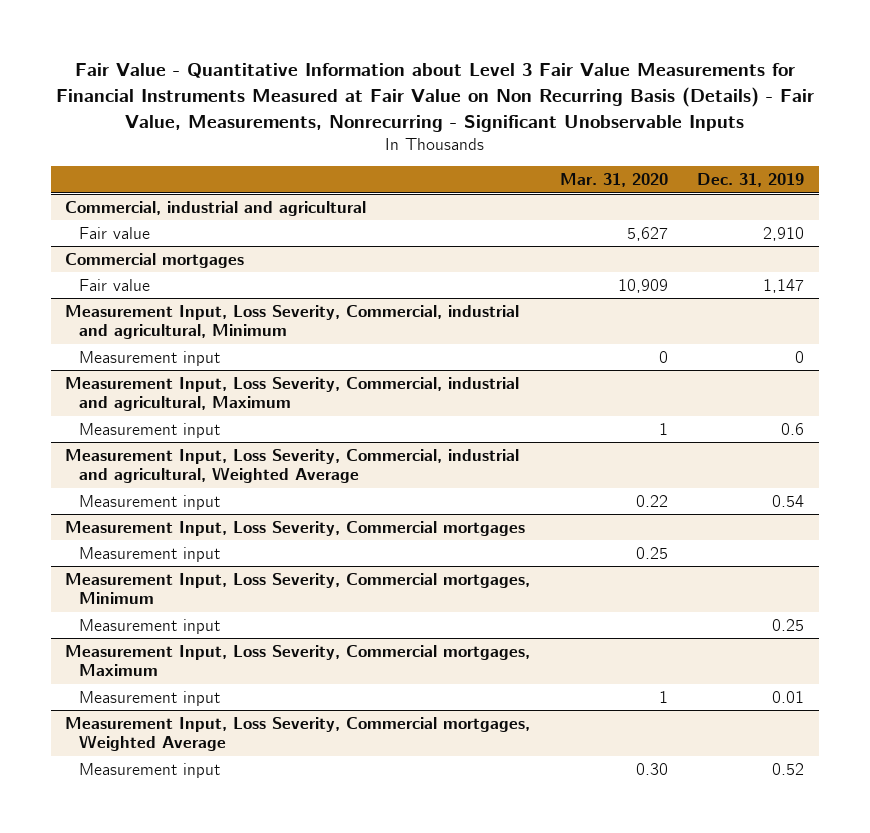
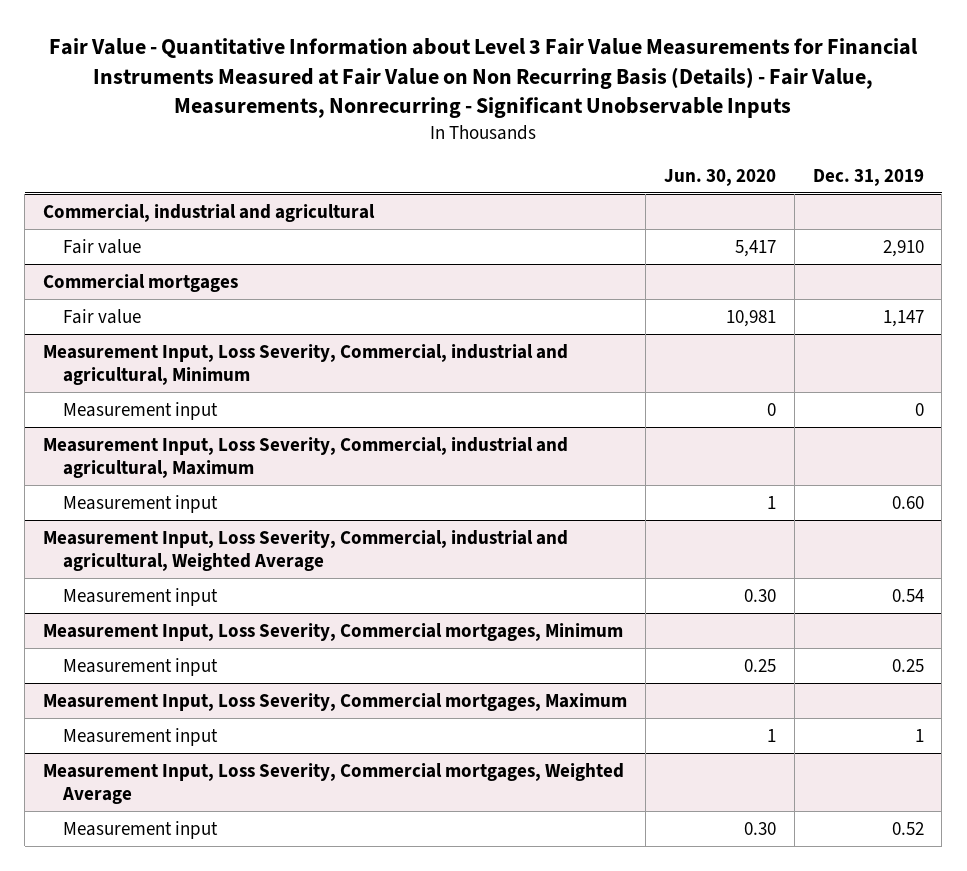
- | Mar. 31, 2020 | Dec. 31, 2019
+ | Jun. 30, 2020 | Dec. 31, 2019
@ Measurement Input, Loss Severity, Commercial, industrial and agricultural, Maximum
- Measurement input | 1 | 0.6
+ Measurement input | 1 | 0.60
- Measurement Input, Loss Severity, Commercial mortgages
- Measurement input | 0.25 |
@ Measurement Input, Loss Severity, Commercial mortgages, Maximum
- Measurement input | 1 | 0.01
+ Measurement input | 1 | 1

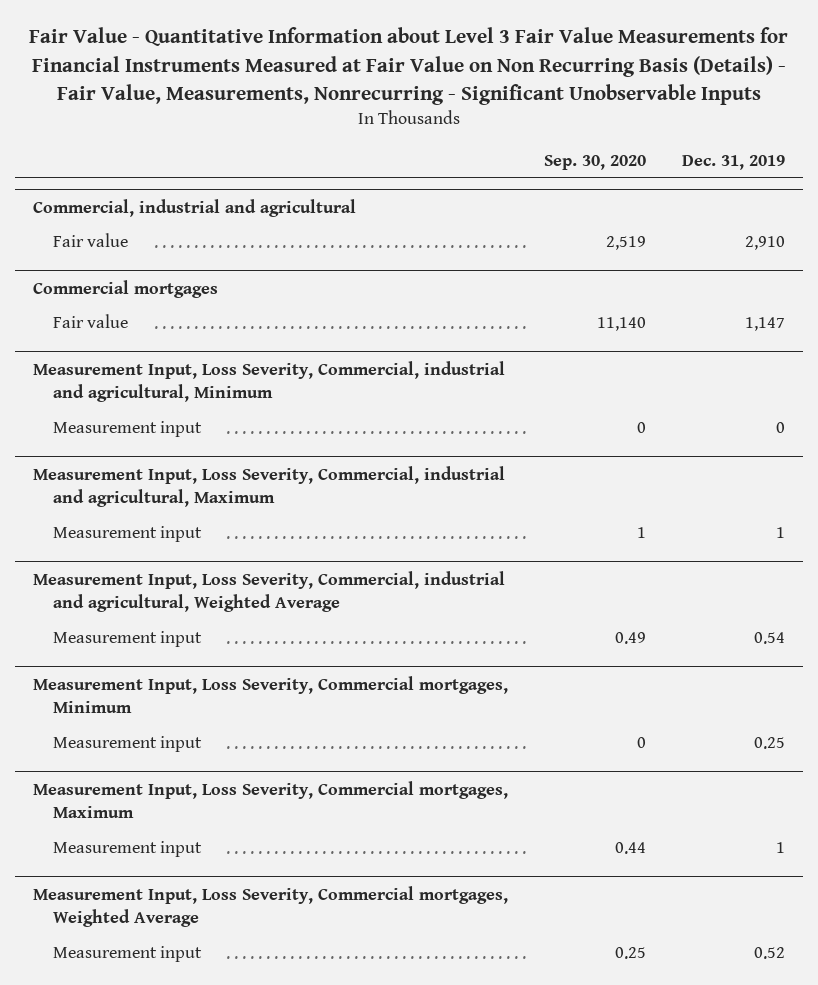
- | Jun. 30, 2020 | Dec. 31, 2019
+ | Sep. 30, 2020 | Dec. 31, 2019
@ Measurement Input, Loss Severity, Commercial, industrial and agricultural, Maximum
- Measurement input | 1 | 0.60
+ Measurement input | 1 | 1

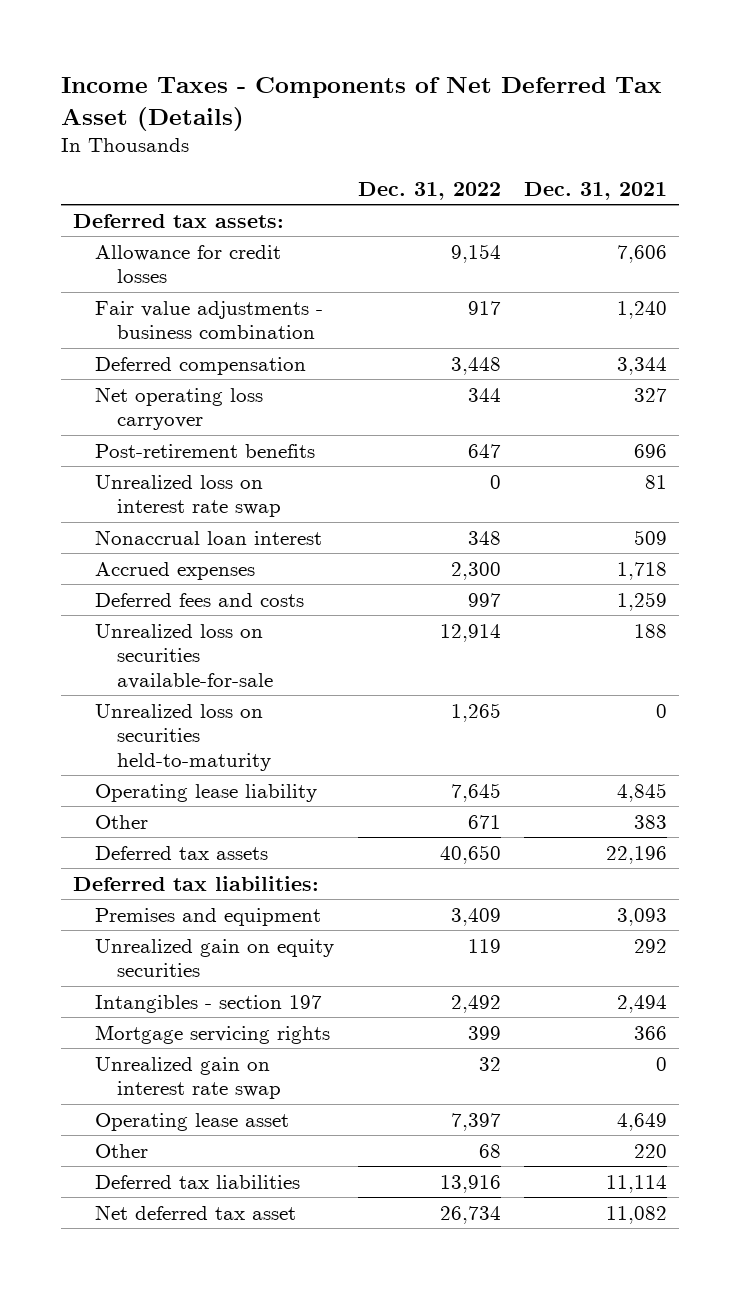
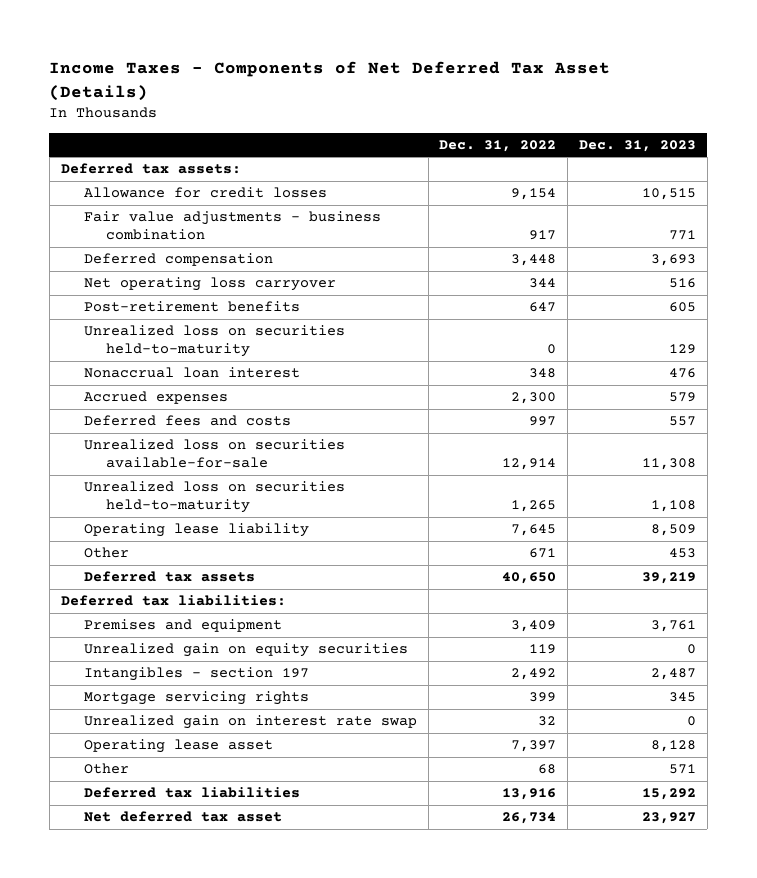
- | Dec. 31, 2022 | Dec. 31, 2021
+ | Dec. 31, 2022 | Dec. 31, 2023
- Unrealized loss on interest rate swap | 0 | 81
+ Unrealized loss on securities held-to-maturity | 0 | 129

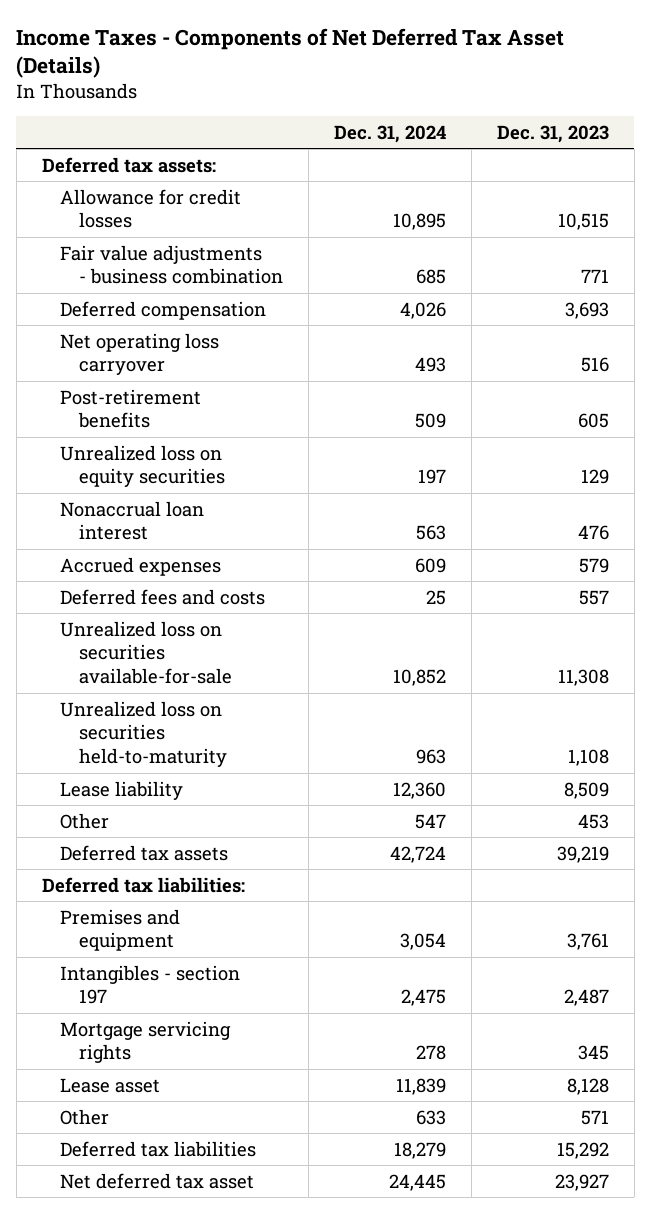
- | Dec. 31, 2022 | Dec. 31, 2023
+ | Dec. 31, 2024 | Dec. 31, 2023
- Unrealized loss on securities held-to-maturity | 0 | 129
+ Unrealized loss on equity securities | 197 | 129
- Operating lease liability | 7,645 | 8,509
+ Lease liability | 12,360 | 8,509
- Unrealized gain on equity securities | 119 | 0
- Unrealized gain on interest rate swap | 32 | 0
- Operating lease asset | 7,397 | 8,128
+ Lease asset | 11,839 | 8,128

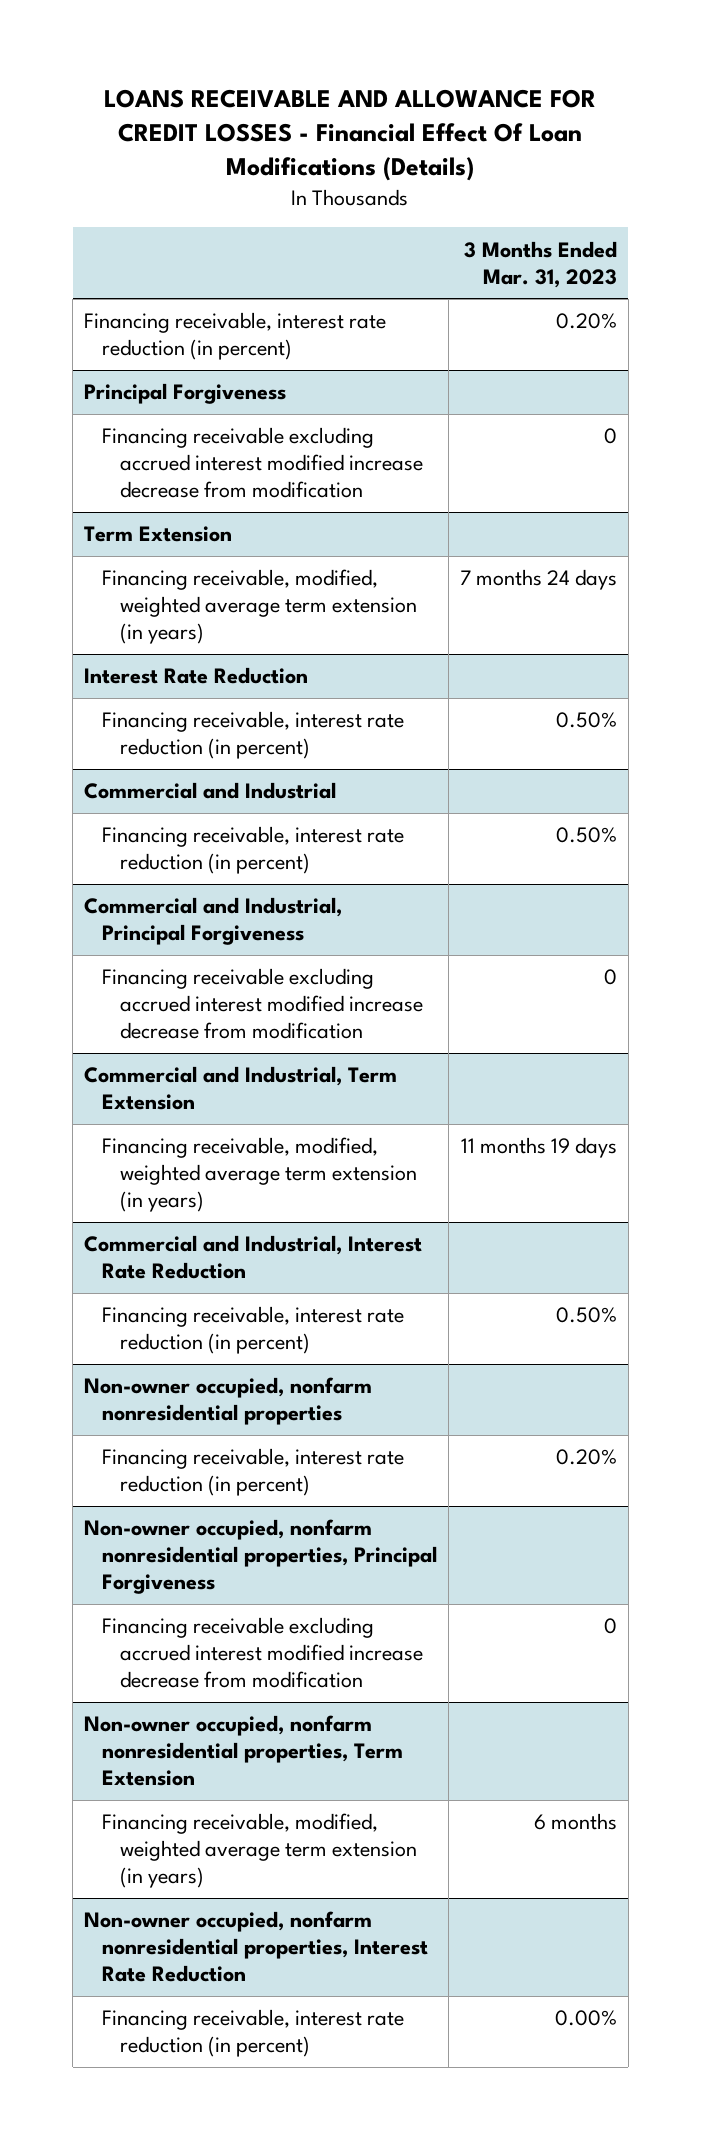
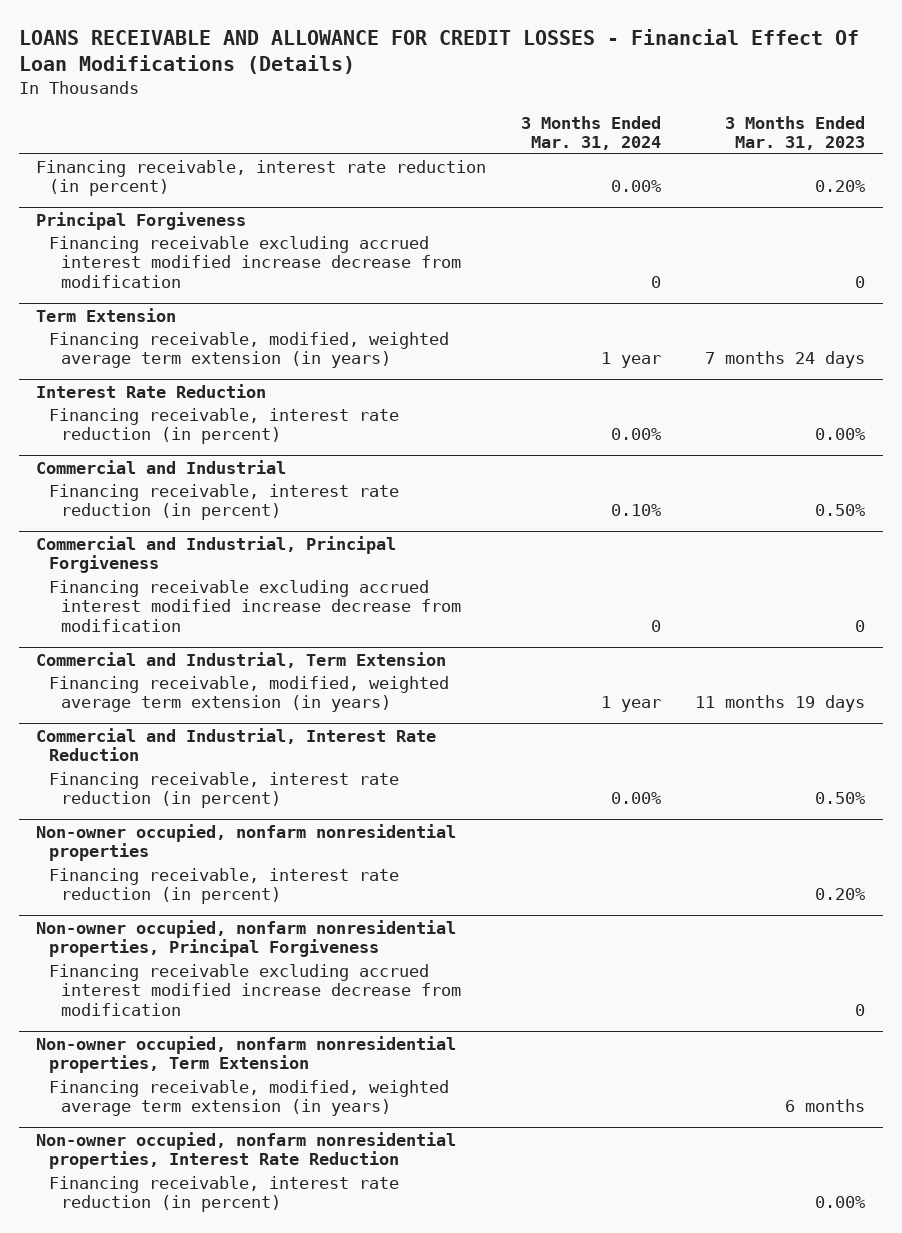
- | 3 Months Ended Mar. 31, 2023
+ | 3 Months Ended Mar. 31, 2024 | 3 Months Ended Mar. 31, 2023
@ Interest Rate Reduction
- Financing receivable, interest rate reduction (in percent) | 0.50%
+ Financing receivable, interest rate reduction (in percent) | 0.00% | 0.00%

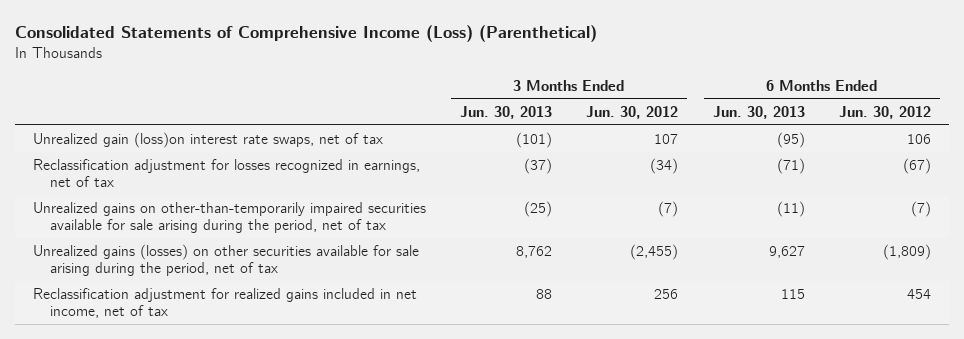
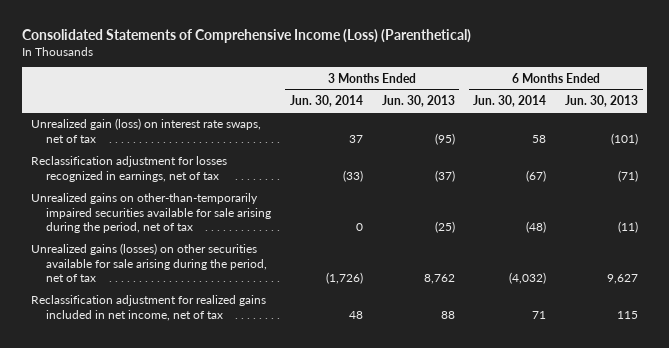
- | 3 Months Ended Jun. 30, 2013 | 3 Months Ended Jun. 30, 2012 | 6 Months Ended Jun. 30, 2013 | 6 Months Ended Jun. 30, 2012
+ | 3 Months Ended Jun. 30, 2014 | 3 Months Ended Jun. 30, 2013 | 6 Months Ended Jun. 30, 2014 | 6 Months Ended Jun. 30, 2013
- Unrealized gain (loss)on interest rate swaps, net of tax | (101) | 107 | (95) | 106
+ Unrealized gain (loss) on interest rate swaps, net of tax | 37 | (95) | 58 | (101)

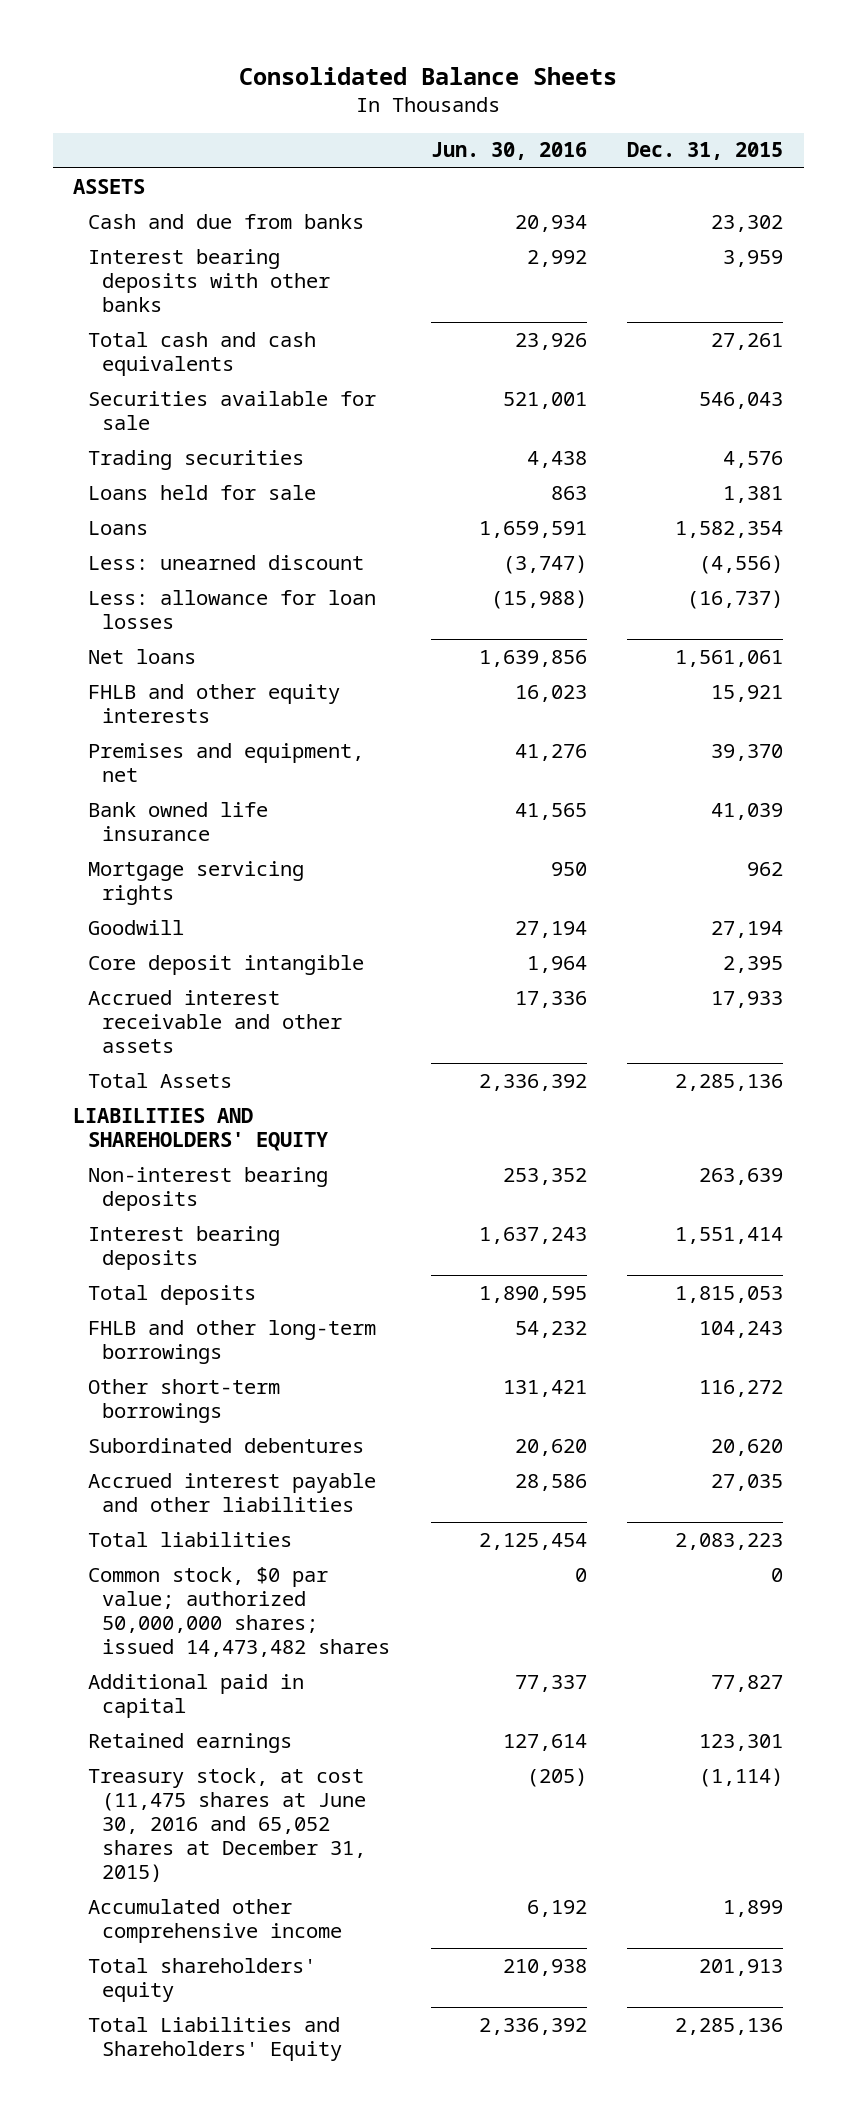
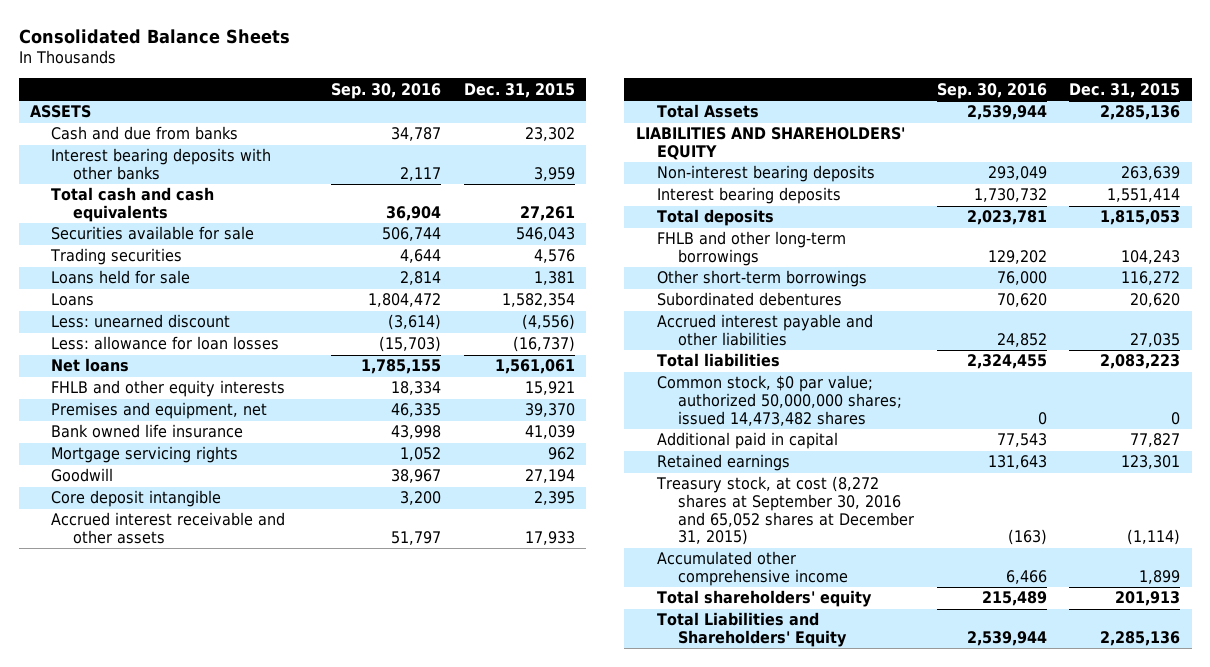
- | Jun. 30, 2016 | Dec. 31, 2015
+ | Sep. 30, 2016 | Dec. 31, 2015
- Treasury stock, at cost (11,475 shares at June 30, 2016 and 65,052 shares at December 31, 2015) | (205) | (1,114)
+ Treasury stock, at cost (8,272 shares at September 30, 2016 and 65,052 shares at December 31, 2015) | (163) | (1,114)

